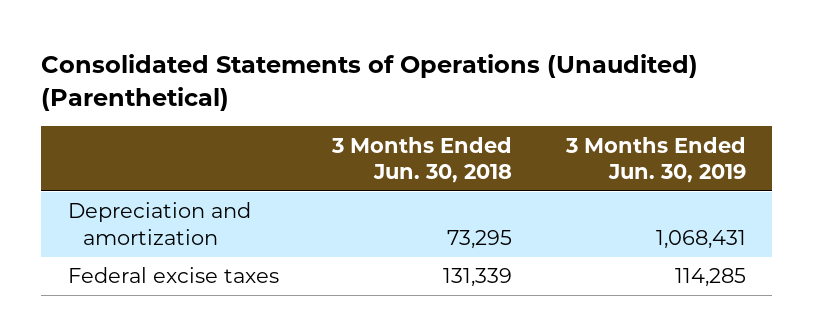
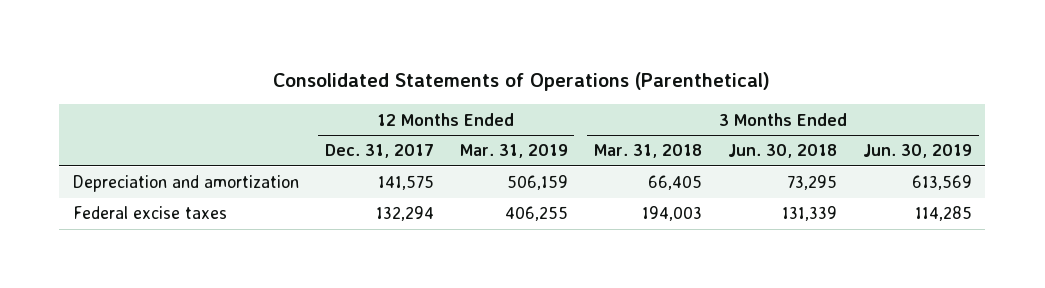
- Consolidated Statements of Operations (Unaudited) (Parenthetical)
+ Consolidated Statements of Operations (Parenthetical)
- | 3 Months Ended Jun. 30, 2018 | 3 Months Ended Jun. 30, 2019
+ | 12 Months Ended Dec. 31, 2017 | 12 Months Ended Mar. 31, 2019 | 3 Months Ended Mar. 31, 2018 | 3 Months Ended Jun. 30, 2018 | 3 Months Ended Jun. 30, 2019
- Depreciation and amortization | 73,295 | 1,068,431
+ Depreciation and amortization | 141,575 | 506,159 | 66,405 | 73,295 | 613,569

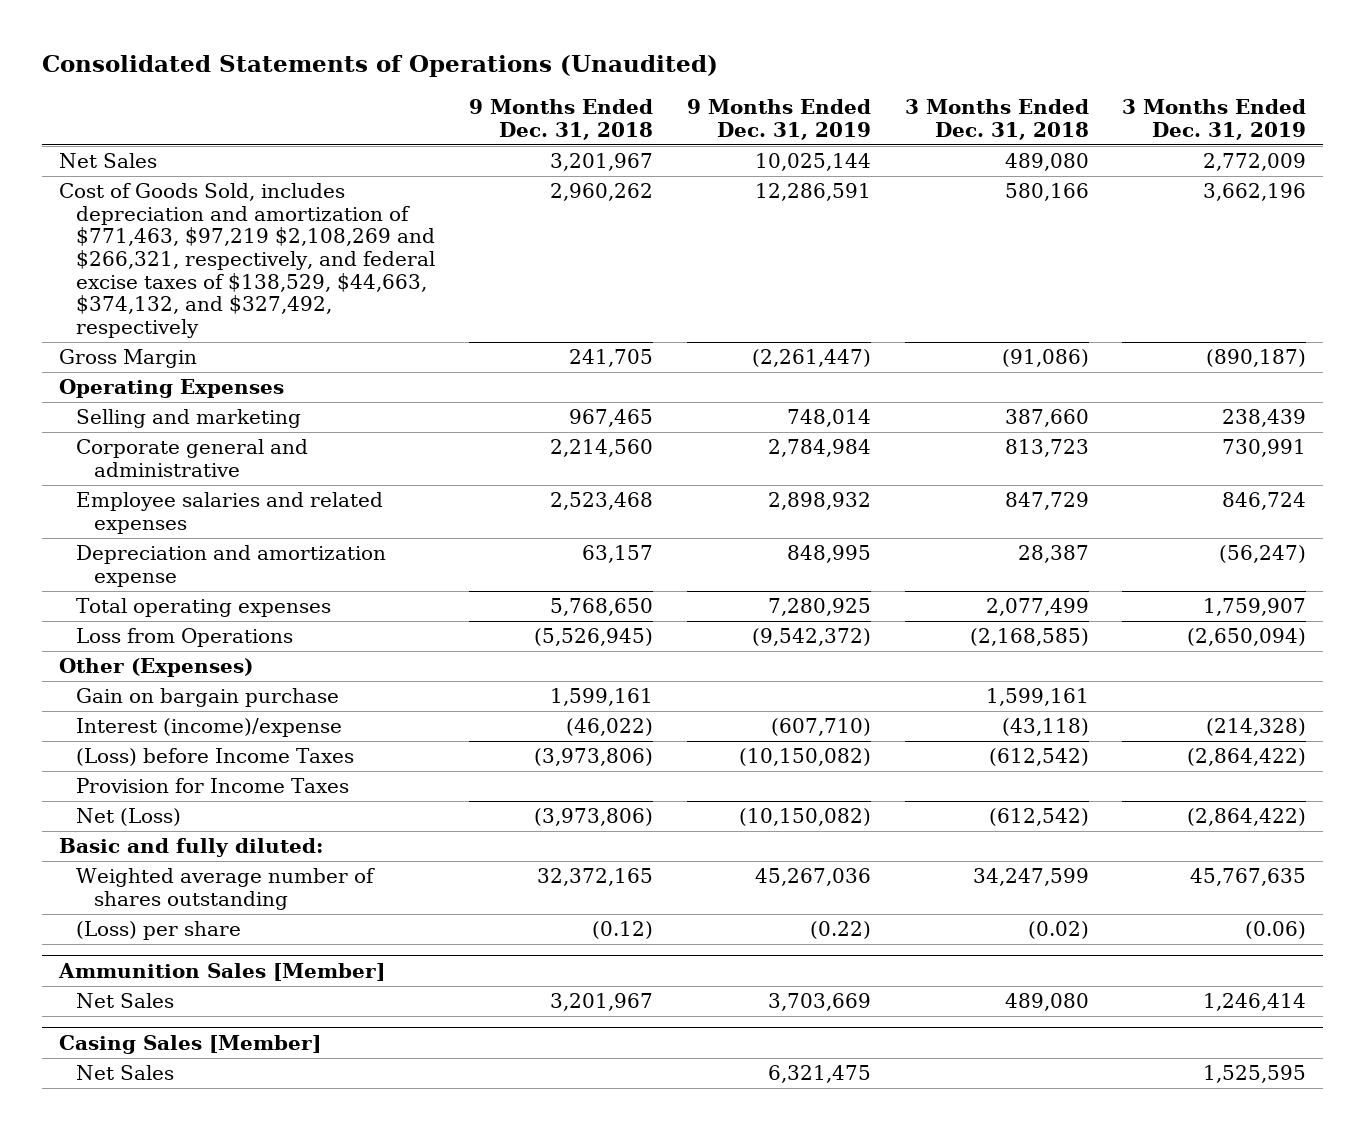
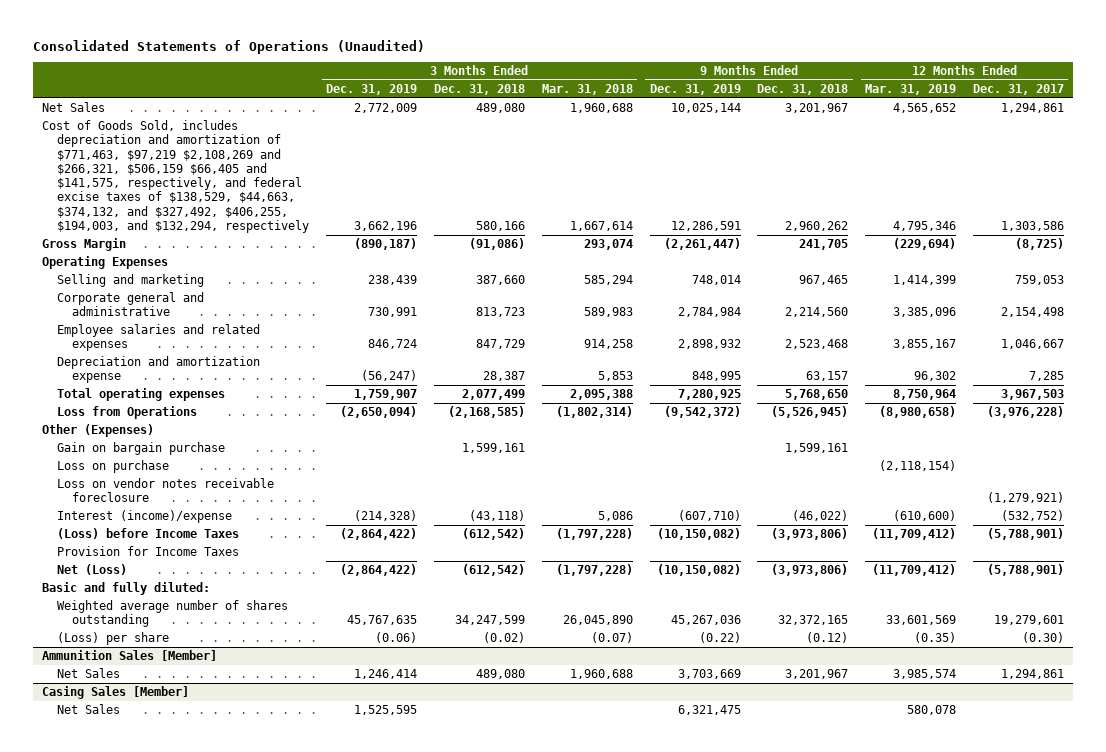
- | 9 Months Ended Dec. 31, 2018 | 9 Months Ended Dec. 31, 2019 | 3 Months Ended Dec. 31, 2018 | 3 Months Ended Dec. 31, 2019
+ | 3 Months Ended Dec. 31, 2019 | 3 Months Ended Dec. 31, 2018 | 3 Months Ended Mar. 31, 2018 | 9 Months Ended Dec. 31, 2019 | 9 Months Ended Dec. 31, 2018 | 12 Months Ended Mar. 31, 2019 | 12 Months Ended Dec. 31, 2017
- Cost of Goods Sold, includes depreciation and amortization of $771,463, $97,219 $2,108,269 and $266,321, respectively, and federal excise taxes of $138,529, $44,663, $374,132, and $327,492, respectively | 2,960,262 | 12,286,591 | 580,166 | 3,662,196
+ Cost of Goods Sold, includes depreciation and amortization of $771,463, $97,219 $2,108,269 and $266,321, $506,159 $66,405 and $141,575, respectively, and federal excise taxes of $138,529, $44,663, $374,132, and $327,492, $406,255, $194,003, and $132,294, respectively | 3,662,196 | 580,166 | 1,667,614 | 12,286,591 | 2,960,262 | 4,795,346 | 1,303,586
+ Loss on purchase | | | | | | (2,118,154) |
+ Loss on vendor notes receivable foreclosure | | | | | | | (1,279,921)

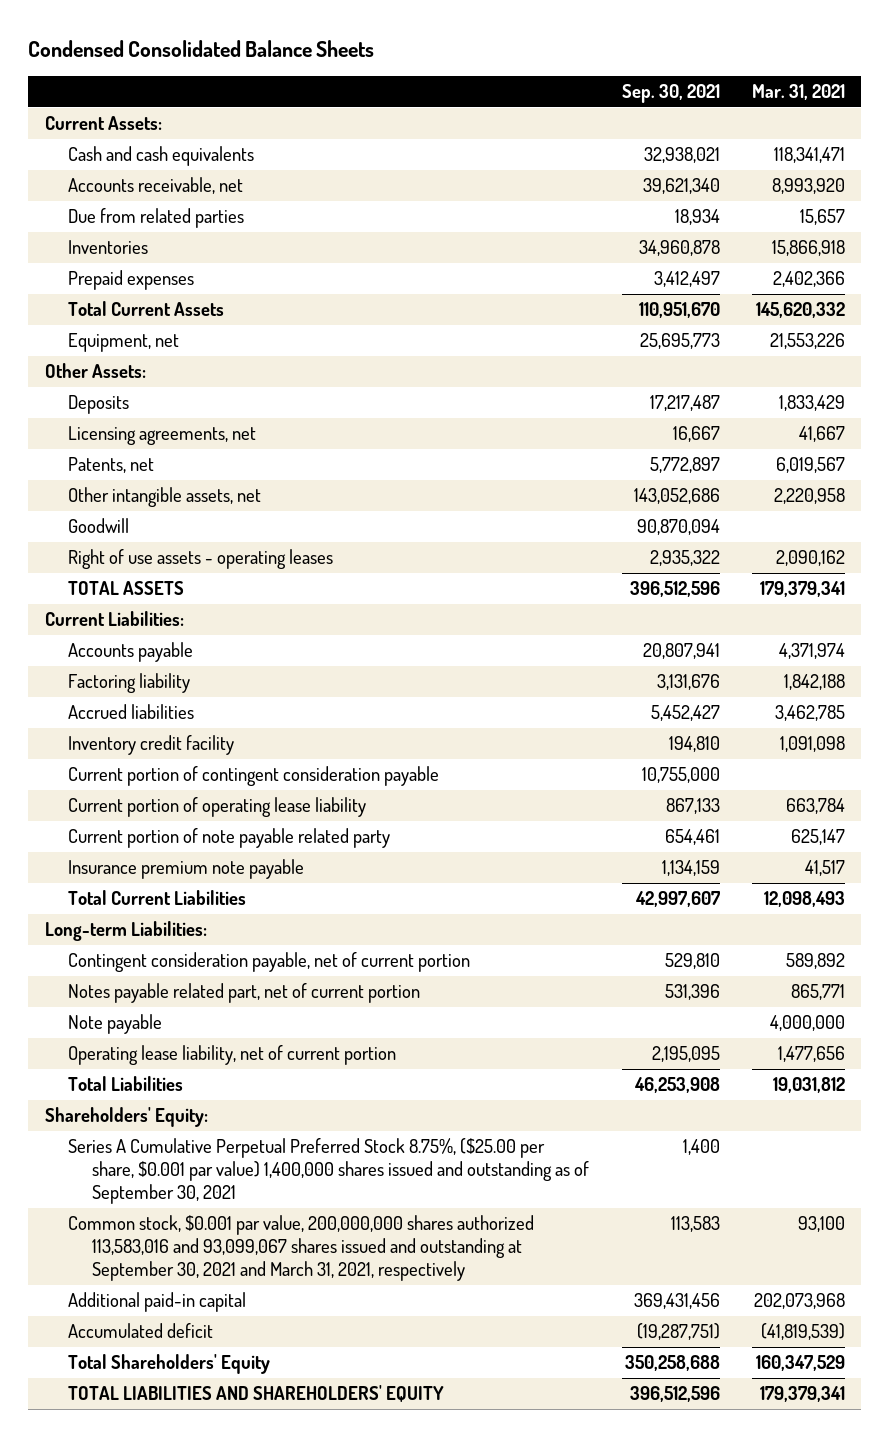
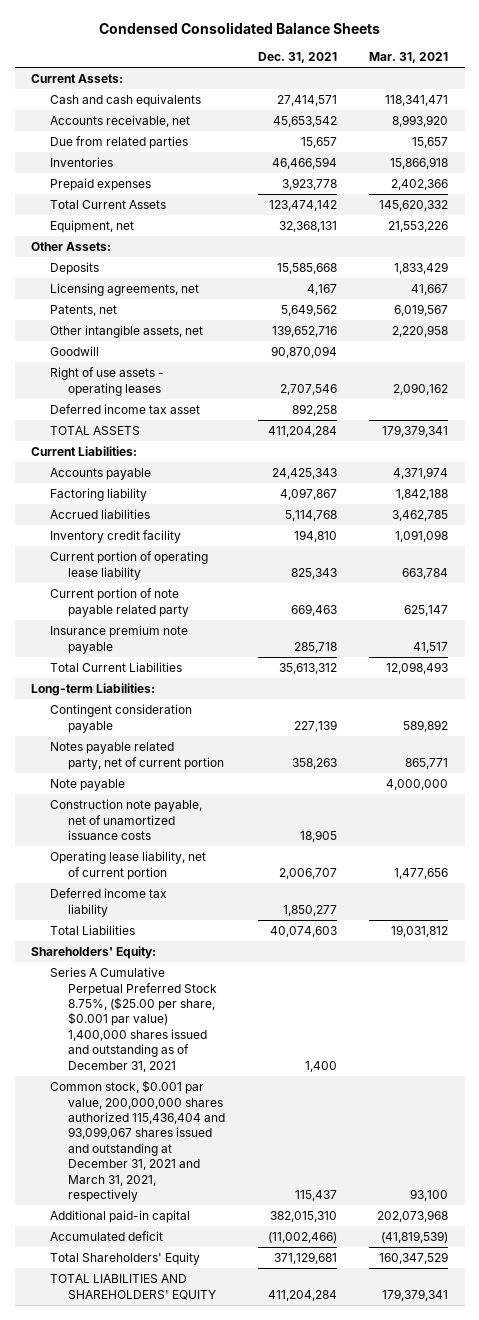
- | Sep. 30, 2021 | Mar. 31, 2021
+ | Dec. 31, 2021 | Mar. 31, 2021
+ Deferred income tax asset | 892,258 |
- Current portion of contingent consideration payable | 10,755,000 |
- Contingent consideration payable, net of current portion | 529,810 | 589,892
- Notes payable related part, net of current portion | 531,396 | 865,771
+ Contingent consideration payable | 227,139 | 589,892
+ Notes payable related party, net of current portion | 358,263 | 865,771
+ Construction note payable, net of unamortized issuance costs | 18,905 |
+ Deferred income tax liability | 1,850,277 |
- Series A Cumulative Perpetual Preferred Stock 8.75%, ($25.00 per share, $0.001 par value) 1,400,000 shares issued and outstanding as of September 30, 2021 | 1,400 |
- Common stock, $0.001 par value, 200,000,000 shares authorized 113,583,016 and 93,099,067 shares issued and outstanding at September 30, 2021 and March 31, 2021, respectively | 113,583 | 93,100
+ Series A Cumulative Perpetual Preferred Stock 8.75%, ($25.00 per share, $0.001 par value) 1,400,000 shares issued and outstanding as of December 31, 2021 | 1,400 |
+ Common stock, $0.001 par value, 200,000,000 shares authorized 115,436,404 and 93,099,067 shares issued and outstanding at December 31, 2021 and March 31, 2021, respectively | 115,437 | 93,100

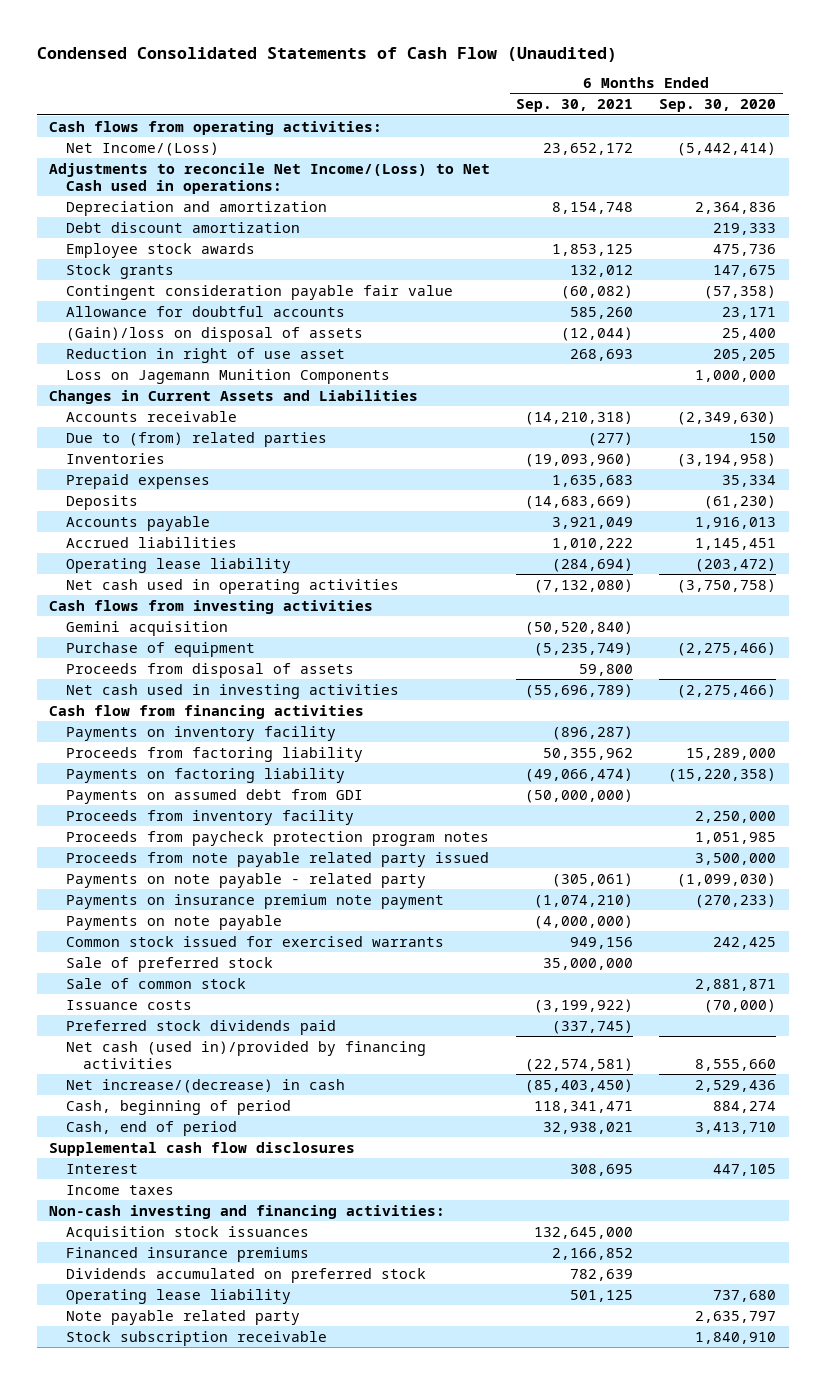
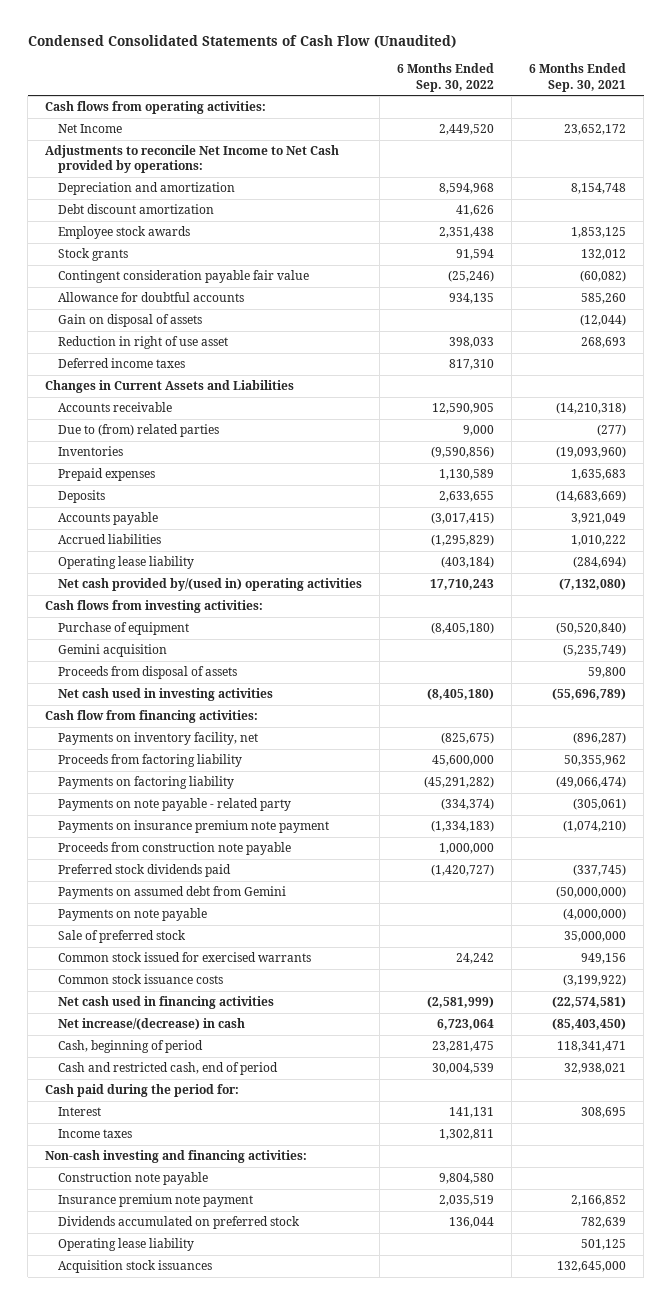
- | 6 Months Ended Sep. 30, 2021 | 6 Months Ended Sep. 30, 2020
+ | 6 Months Ended Sep. 30, 2022 | 6 Months Ended Sep. 30, 2021
- Net Income/(Loss) | 23,652,172 | (5,442,414)
- Adjustments to reconcile Net Income/(Loss) to Net Cash used in operations:
+ Net Income | 2,449,520 | 23,652,172
+ Adjustments to reconcile Net Income to Net Cash provided by operations:
- (Gain)/loss on disposal of assets | (12,044) | 25,400
+ Gain on disposal of assets | | (12,044)
- Loss on Jagemann Munition Components | | 1,000,000
+ Deferred income taxes | 817,310 |
- Net cash used in operating activities | (7,132,080) | (3,750,758)
- Cash flows from investing activities
- Gemini acquisition | (50,520,840) |
- Purchase of equipment | (5,235,749) | (2,275,466)
+ Net cash provided by/(used in) operating activities | 17,710,243 | (7,132,080)
+ Cash flows from investing activities:
+ Purchase of equipment | (8,405,180) | (50,520,840)
+ Gemini acquisition | | (5,235,749)
- Cash flow from financing activities
- Payments on inventory facility | (896,287) |
+ Cash flow from financing activities:
+ Payments on inventory facility, net | (825,675) | (896,287)
- Payments on assumed debt from GDI | (50,000,000) |
- Proceeds from inventory facility | | 2,250,000
- Proceeds from paycheck protection program notes | | 1,051,985
- Proceeds from note payable related party issued | | 3,500,000
+ Proceeds from construction note payable | 1,000,000 |
moved up: Preferred stock dividends paid | (1,420,727) | (337,745)
+ Payments on assumed debt from Gemini | | (50,000,000)
- Sale of common stock | | 2,881,871
- Issuance costs | (3,199,922) | (70,000)
- Net cash (used in)/provided by financing activities | (22,574,581) | 8,555,660
moved down: Common stock issued for exercised warrants | 24,242 | 949,156
+ Common stock issuance costs | | (3,199,922)
+ Net cash used in financing activities | (2,581,999) | (22,574,581)
- Cash, end of period | 32,938,021 | 3,413,710
- Supplemental cash flow disclosures
+ Cash and restricted cash, end of period | 30,004,539 | 32,938,021
+ Cash paid during the period for:
- Financed insurance premiums | 2,166,852 |
+ Construction note payable | 9,804,580 |
+ Insurance premium note payment | 2,035,519 | 2,166,852
- Note payable related party | | 2,635,797
- Stock subscription receivable | | 1,840,910
moved down: Acquisition stock issuances | | 132,645,000

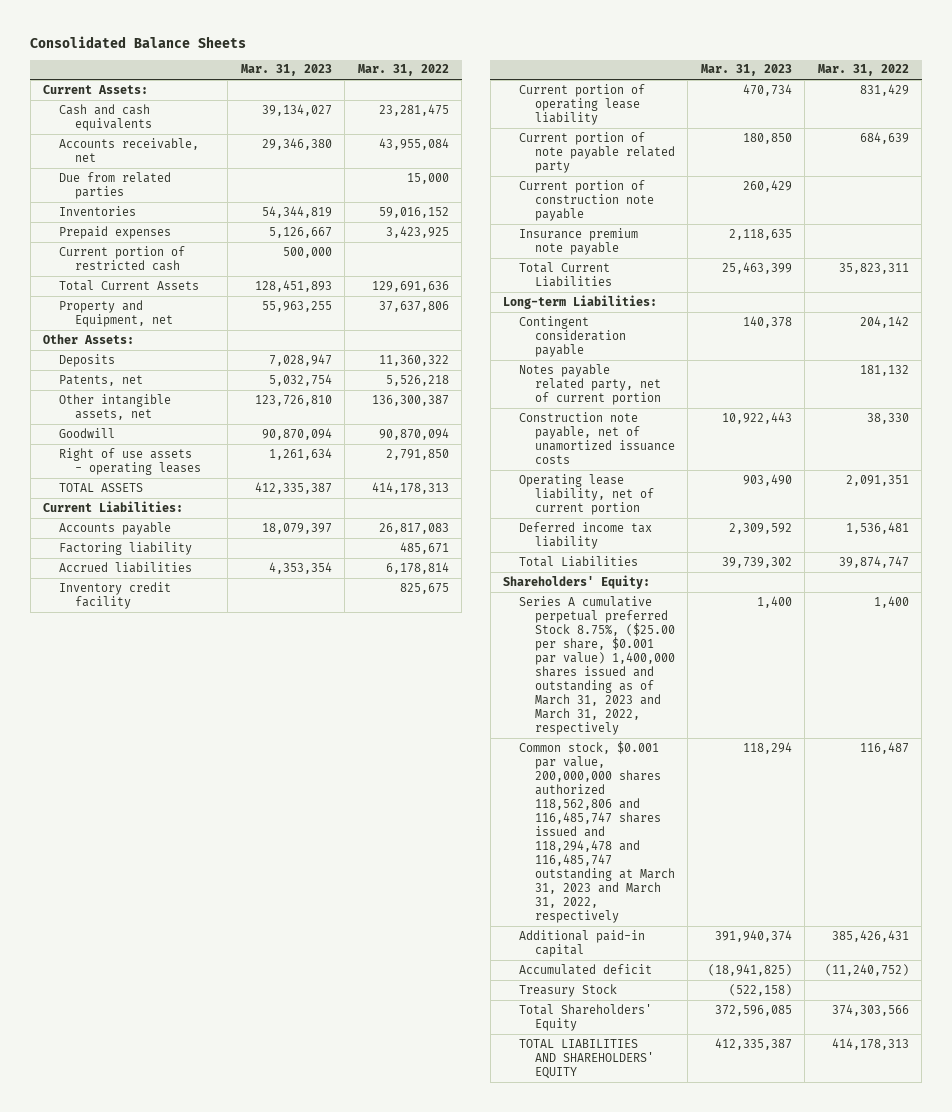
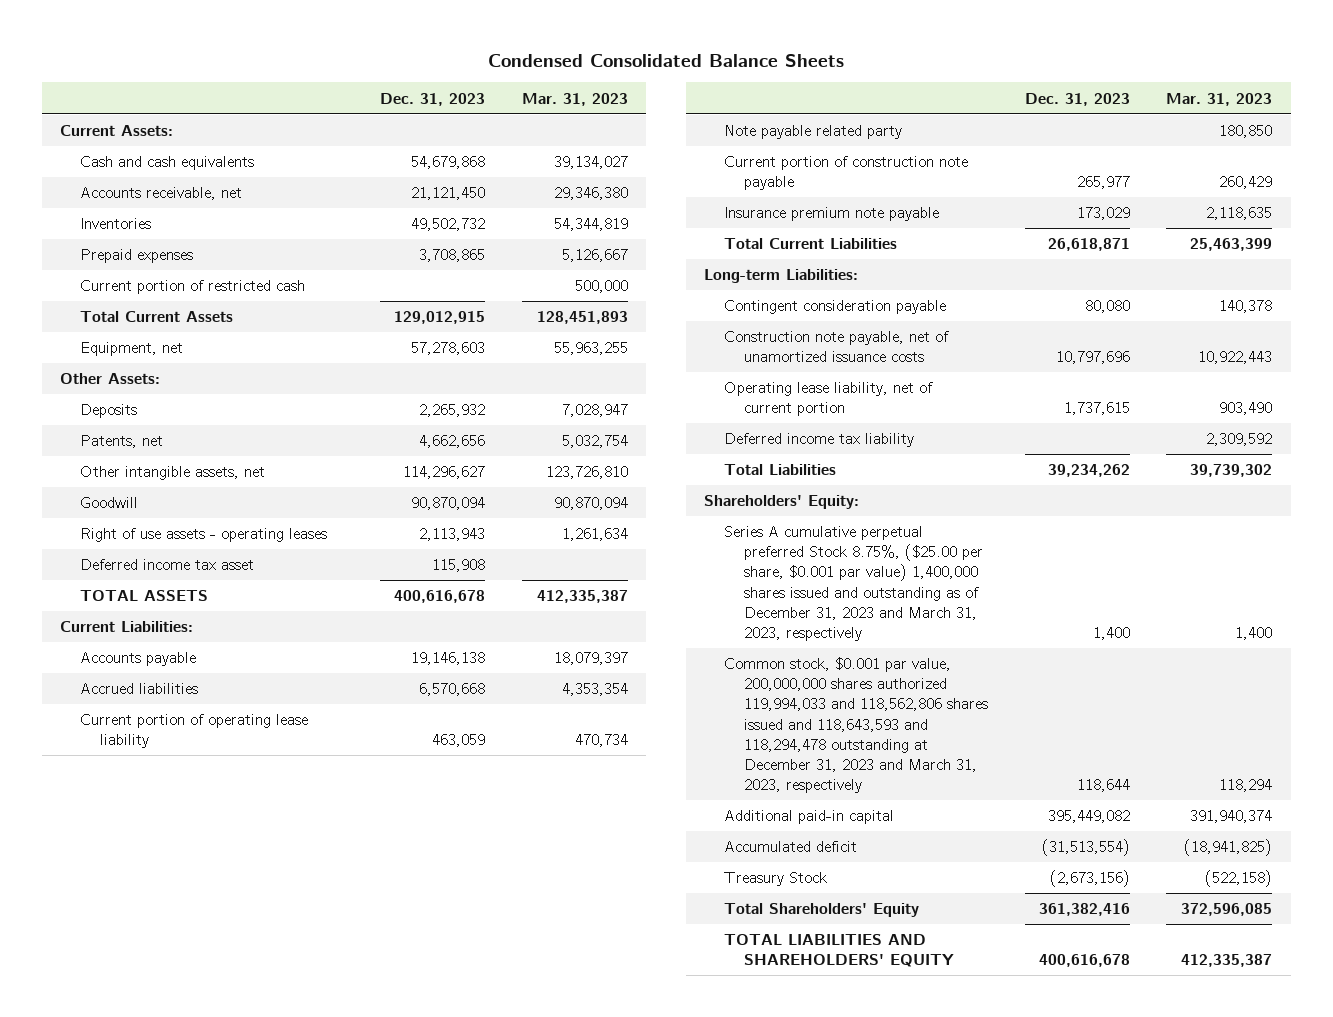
- Consolidated Balance Sheets
+ Condensed Consolidated Balance Sheets
- | Mar. 31, 2023 | Mar. 31, 2022
+ | Dec. 31, 2023 | Mar. 31, 2023
- Due from related parties | | 15,000
- Property and Equipment, net | 55,963,255 | 37,637,806
+ Equipment, net | 57,278,603 | 55,963,255
+ Deferred income tax asset | 115,908 |
- Factoring liability | | 485,671
- Inventory credit facility | | 825,675
- Current portion of note payable related party | 180,850 | 684,639
+ Note payable related party | | 180,850
- Notes payable related party, net of current portion | | 181,132
- Series A cumulative perpetual preferred Stock 8.75%, ($25.00 per share, $0.001 par value) 1,400,000 shares issued and outstanding as of March 31, 2023 and March 31, 2022, respectively | 1,400 | 1,400
- Common stock, $0.001 par value, 200,000,000 shares authorized 118,562,806 and 116,485,747 shares issued and 118,294,478 and 116,485,747 outstanding at March 31, 2023 and March 31, 2022, respectively | 118,294 | 116,487
+ Series A cumulative perpetual preferred Stock 8.75%, ($25.00 per share, $0.001 par value) 1,400,000 shares issued and outstanding as of December 31, 2023 and March 31, 2023, respectively | 1,400 | 1,400
+ Common stock, $0.001 par value, 200,000,000 shares authorized 119,994,033 and 118,562,806 shares issued and 118,643,593 and 118,294,478 outstanding at December 31, 2023 and March 31, 2023, respectively | 118,644 | 118,294

